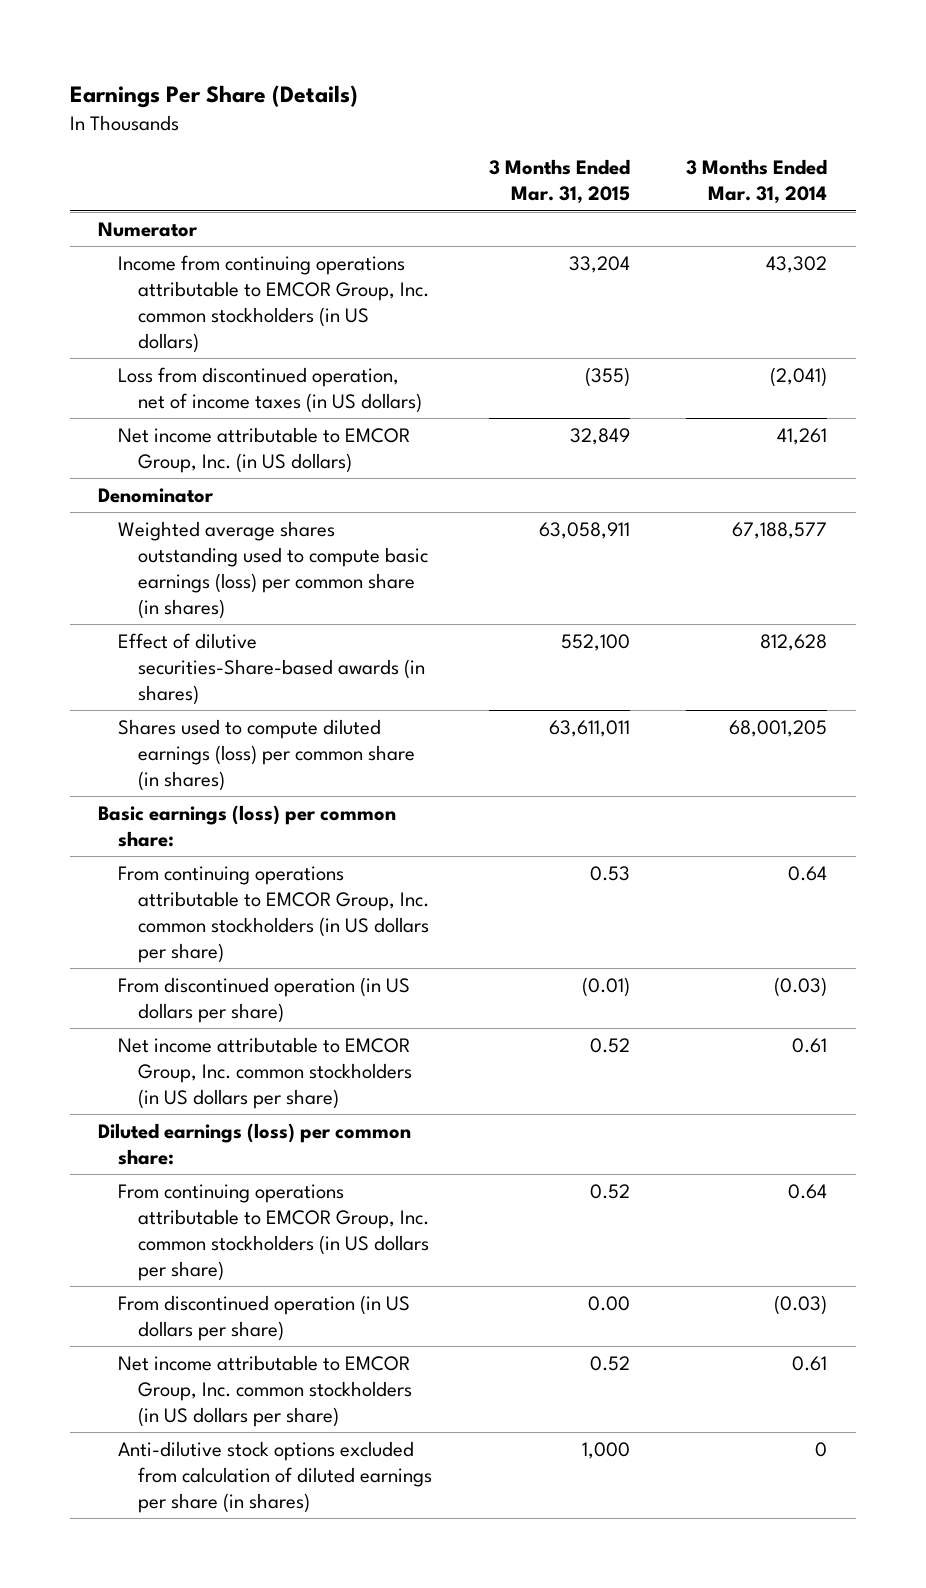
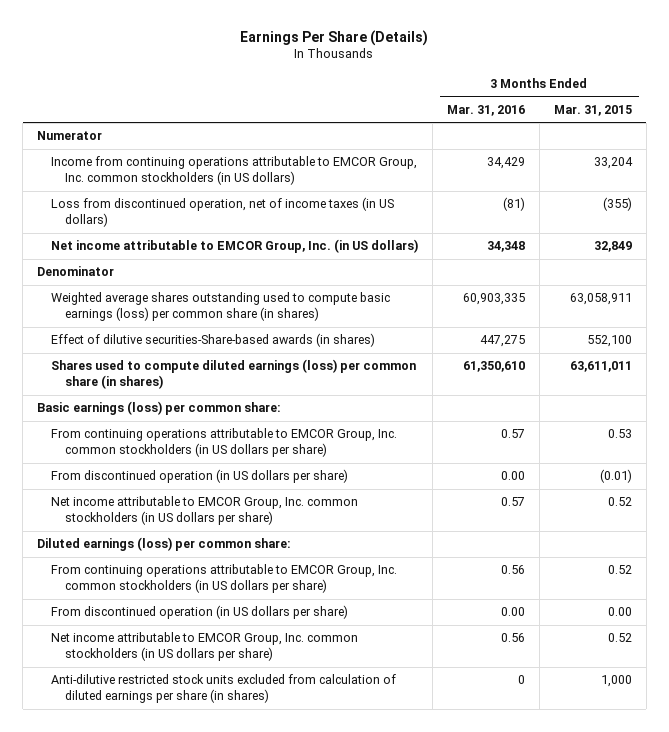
- | 3 Months Ended Mar. 31, 2015 | 3 Months Ended Mar. 31, 2014
+ | 3 Months Ended Mar. 31, 2016 | 3 Months Ended Mar. 31, 2015
- Anti-dilutive stock options excluded from calculation of diluted earnings per share (in shares) | 1,000 | 0
+ Anti-dilutive restricted stock units excluded from calculation of diluted earnings per share (in shares) | 0 | 1,000

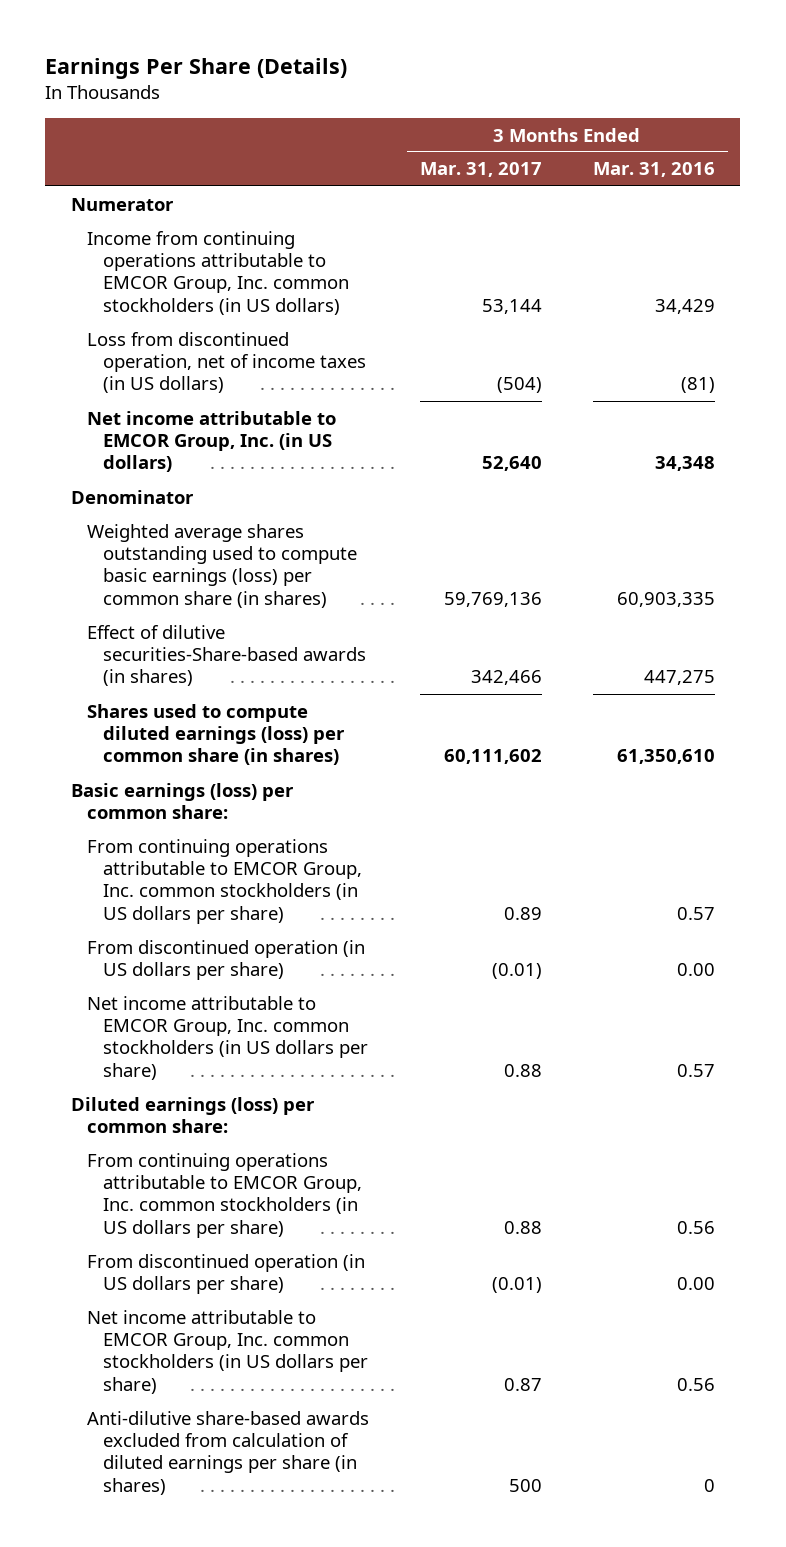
- | 3 Months Ended Mar. 31, 2016 | 3 Months Ended Mar. 31, 2015
+ | 3 Months Ended Mar. 31, 2017 | 3 Months Ended Mar. 31, 2016
- Anti-dilutive restricted stock units excluded from calculation of diluted earnings per share (in shares) | 0 | 1,000
+ Anti-dilutive share-based awards excluded from calculation of diluted earnings per share (in shares) | 500 | 0

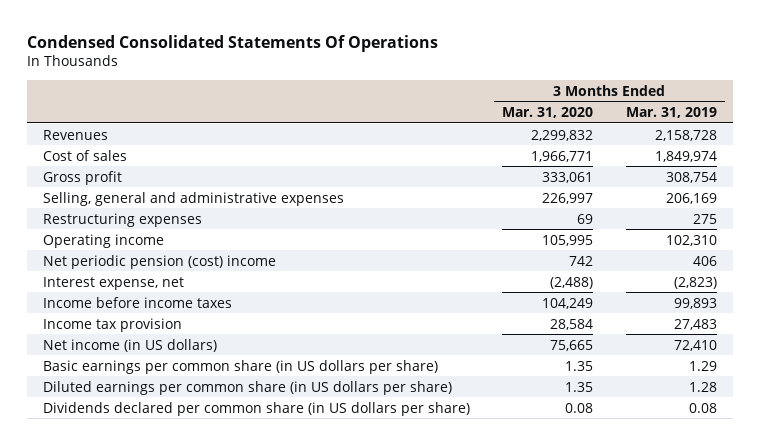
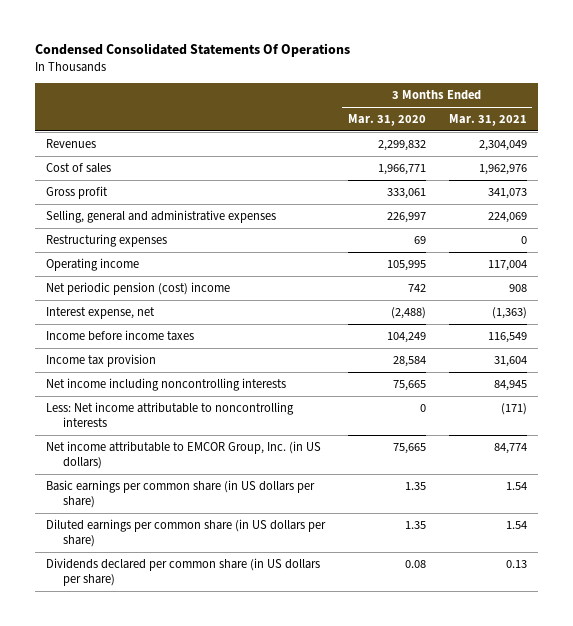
- | 3 Months Ended Mar. 31, 2020 | 3 Months Ended Mar. 31, 2019
+ | 3 Months Ended Mar. 31, 2020 | 3 Months Ended Mar. 31, 2021
- Net income (in US dollars) | 75,665 | 72,410
+ Net income including noncontrolling interests | 75,665 | 84,945
+ Less: Net income attributable to noncontrolling interests | 0 | (171)
+ Net income attributable to EMCOR Group, Inc. (in US dollars) | 75,665 | 84,774

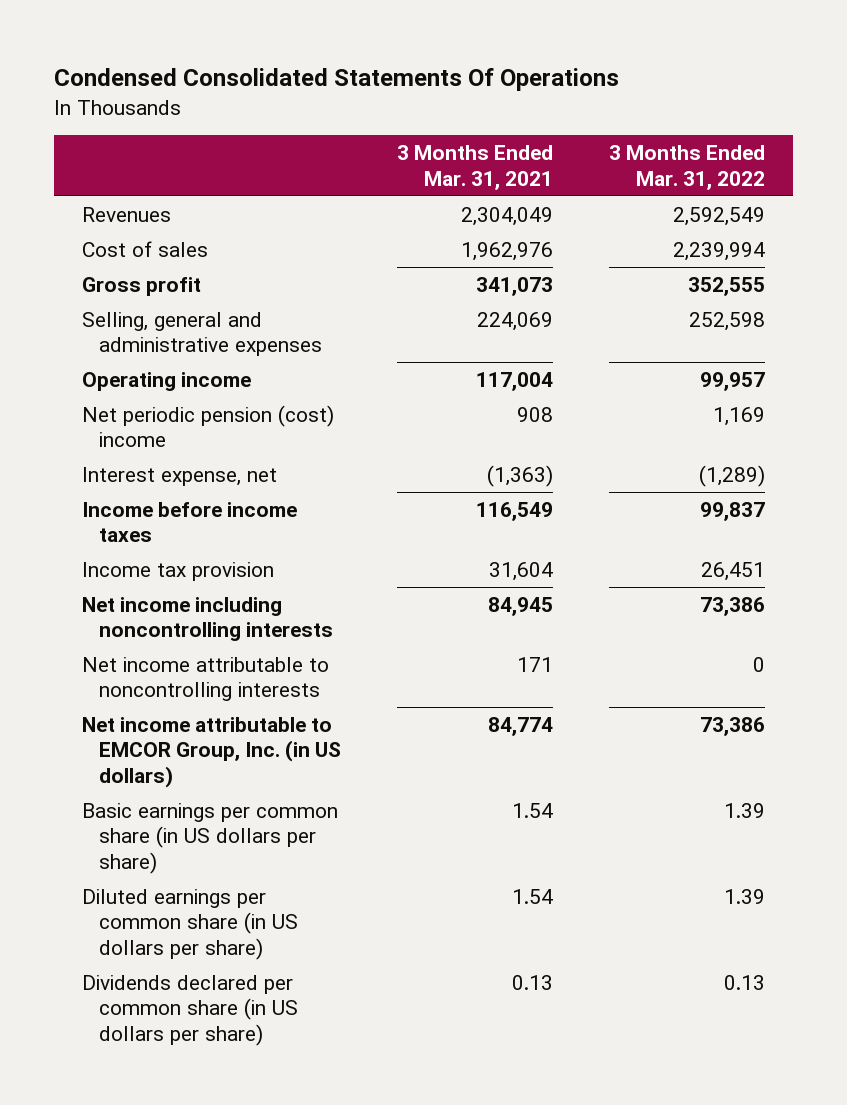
- | 3 Months Ended Mar. 31, 2020 | 3 Months Ended Mar. 31, 2021
+ | 3 Months Ended Mar. 31, 2021 | 3 Months Ended Mar. 31, 2022
- Restructuring expenses | 69 | 0
- Less: Net income attributable to noncontrolling interests | 0 | (171)
+ Net income attributable to noncontrolling interests | 171 | 0

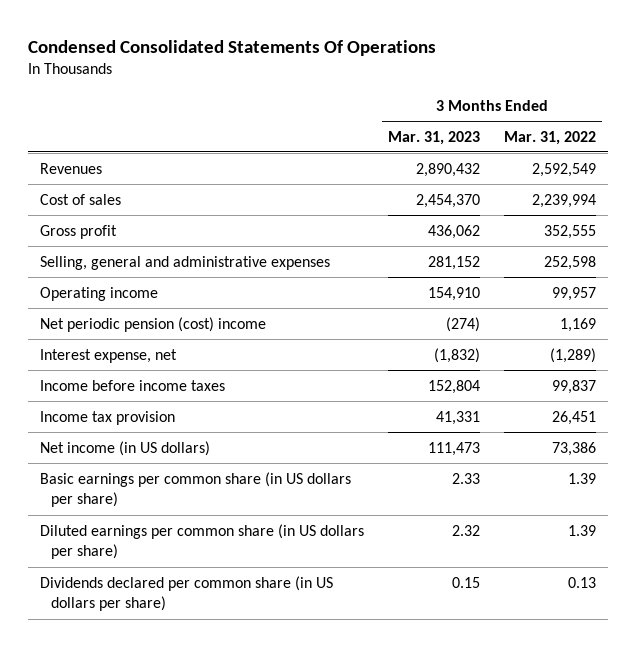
- | 3 Months Ended Mar. 31, 2021 | 3 Months Ended Mar. 31, 2022
+ | 3 Months Ended Mar. 31, 2023 | 3 Months Ended Mar. 31, 2022
- Net income including noncontrolling interests | 84,945 | 73,386
- Net income attributable to noncontrolling interests | 171 | 0
- Net income attributable to EMCOR Group, Inc. (in US dollars) | 84,774 | 73,386
+ Net income (in US dollars) | 111,473 | 73,386

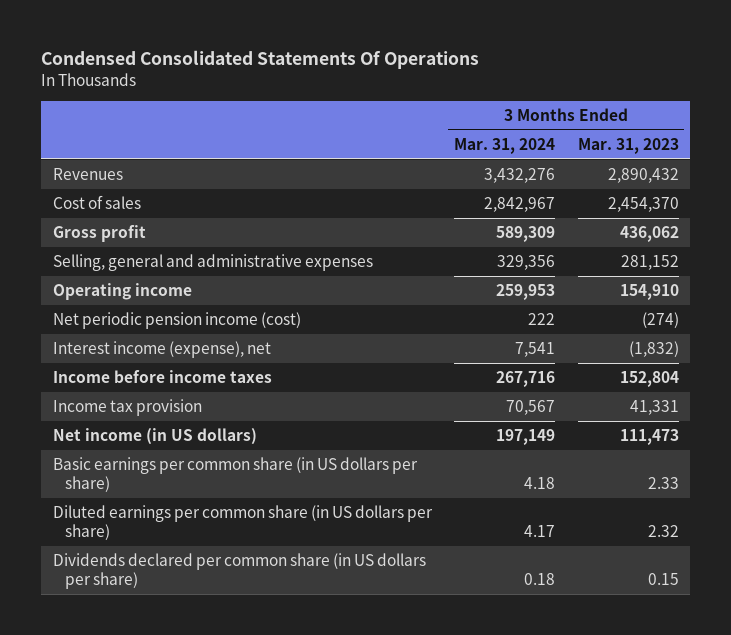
- | 3 Months Ended Mar. 31, 2023 | 3 Months Ended Mar. 31, 2022
+ | 3 Months Ended Mar. 31, 2024 | 3 Months Ended Mar. 31, 2023
- Net periodic pension (cost) income | (274) | 1,169
- Interest expense, net | (1,832) | (1,289)
+ Net periodic pension income (cost) | 222 | (274)
+ Interest income (expense), net | 7,541 | (1,832)

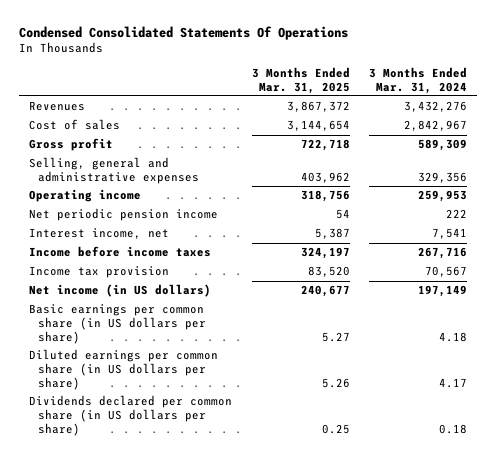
- | 3 Months Ended Mar. 31, 2024 | 3 Months Ended Mar. 31, 2023
+ | 3 Months Ended Mar. 31, 2025 | 3 Months Ended Mar. 31, 2024
- Net periodic pension income (cost) | 222 | (274)
- Interest income (expense), net | 7,541 | (1,832)
+ Net periodic pension income | 54 | 222
+ Interest income, net | 5,387 | 7,541

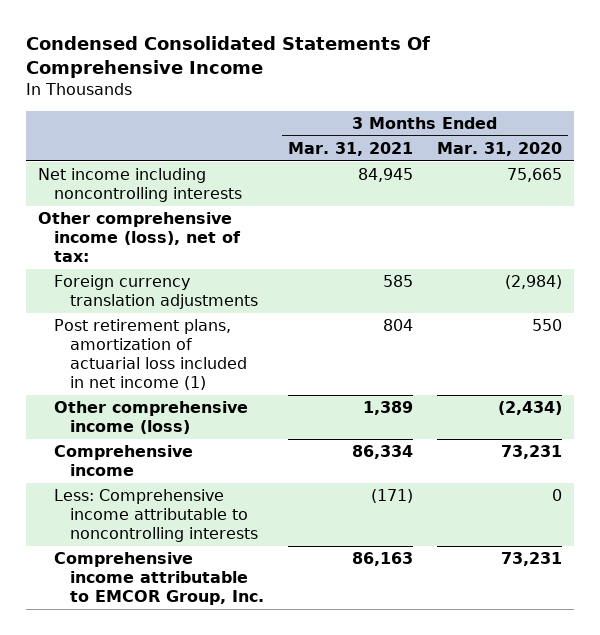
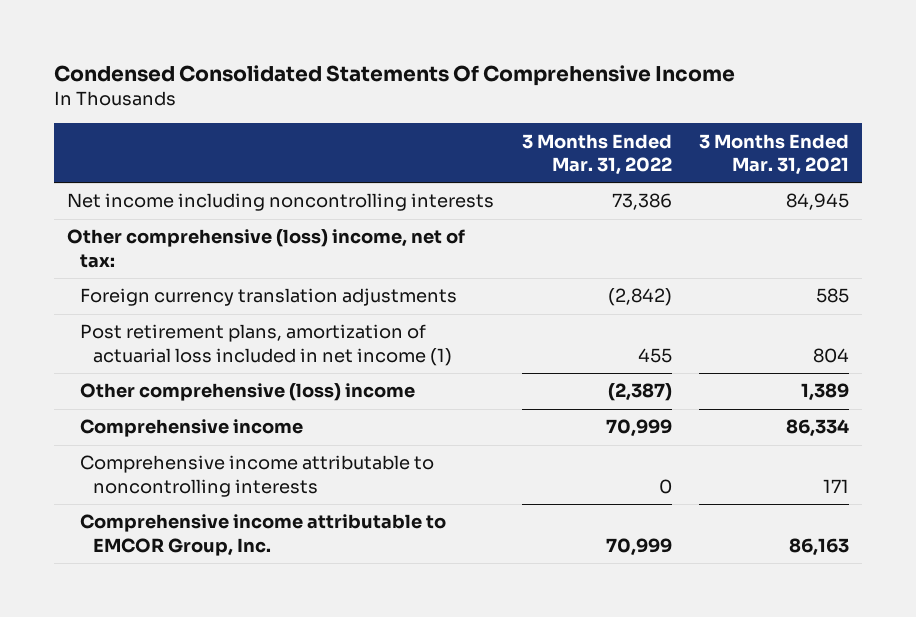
- | 3 Months Ended Mar. 31, 2021 | 3 Months Ended Mar. 31, 2020
+ | 3 Months Ended Mar. 31, 2022 | 3 Months Ended Mar. 31, 2021
- Other comprehensive income (loss), net of tax:
+ Other comprehensive (loss) income, net of tax:
- Other comprehensive income (loss) | 1,389 | (2,434)
+ Other comprehensive (loss) income | (2,387) | 1,389
- Less: Comprehensive income attributable to noncontrolling interests | (171) | 0
+ Comprehensive income attributable to noncontrolling interests | 0 | 171

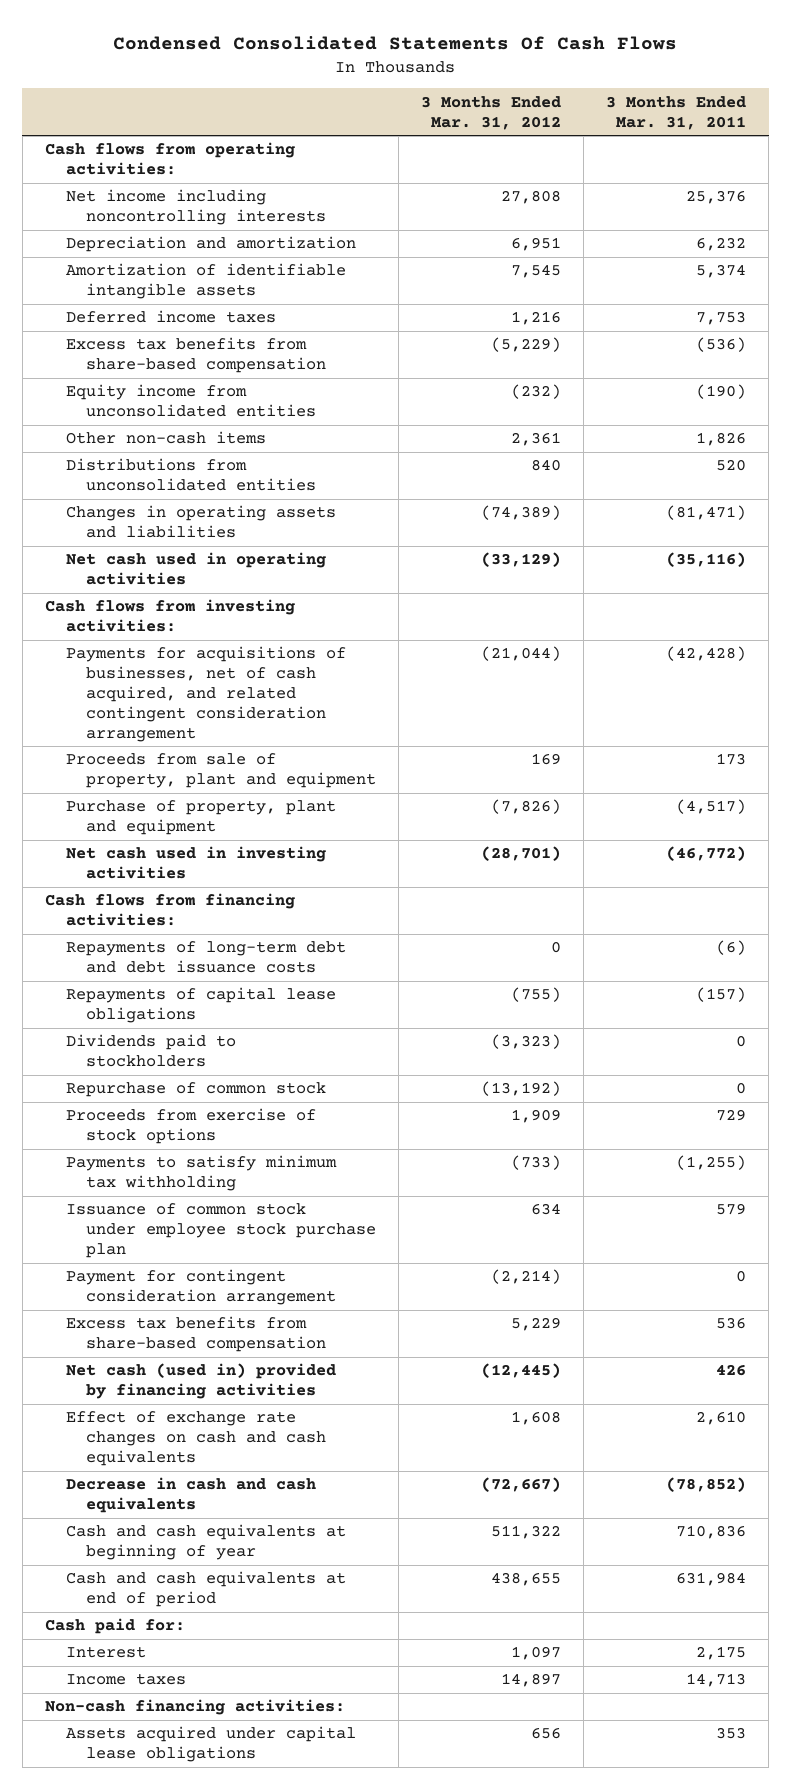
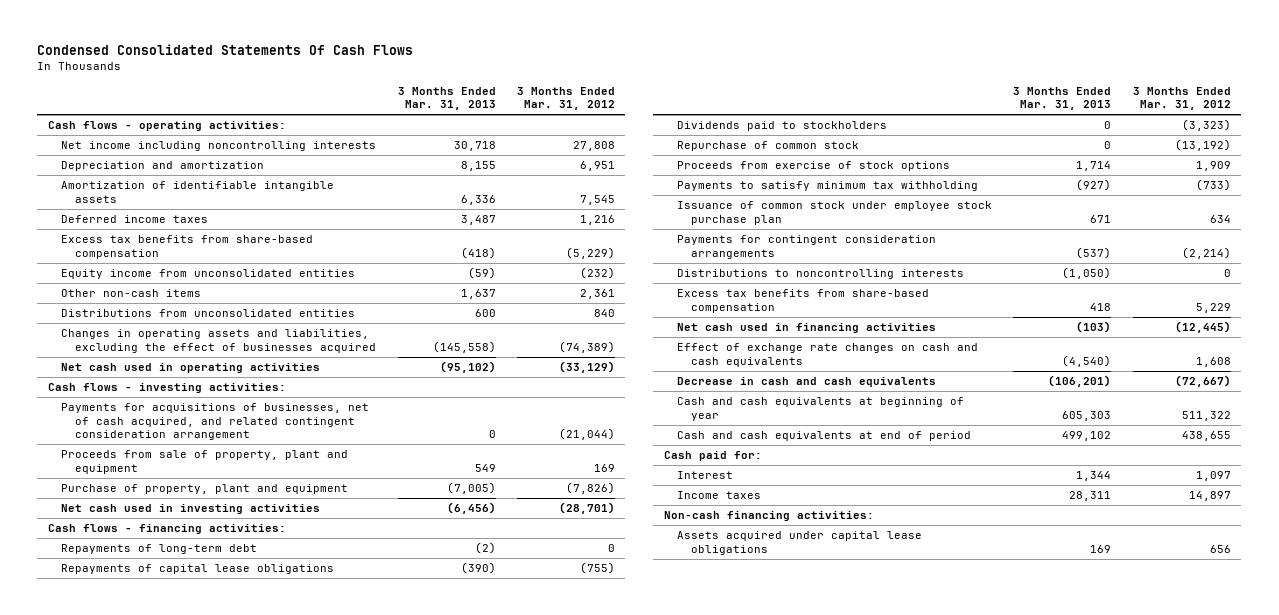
- | 3 Months Ended Mar. 31, 2012 | 3 Months Ended Mar. 31, 2011
+ | 3 Months Ended Mar. 31, 2013 | 3 Months Ended Mar. 31, 2012
- Cash flows from operating activities:
+ Cash flows - operating activities:
- Changes in operating assets and liabilities | (74,389) | (81,471)
+ Changes in operating assets and liabilities, excluding the effect of businesses acquired | (145,558) | (74,389)
- Cash flows from investing activities:
+ Cash flows - investing activities:
- Cash flows from financing activities:
- Repayments of long-term debt and debt issuance costs | 0 | (6)
+ Cash flows - financing activities:
+ Repayments of long-term debt | (2) | 0
- Payment for contingent consideration arrangement | (2,214) | 0
+ Payments for contingent consideration arrangements | (537) | (2,214)
+ Distributions to noncontrolling interests | (1,050) | 0
- Net cash (used in) provided by financing activities | (12,445) | 426
+ Net cash used in financing activities | (103) | (12,445)

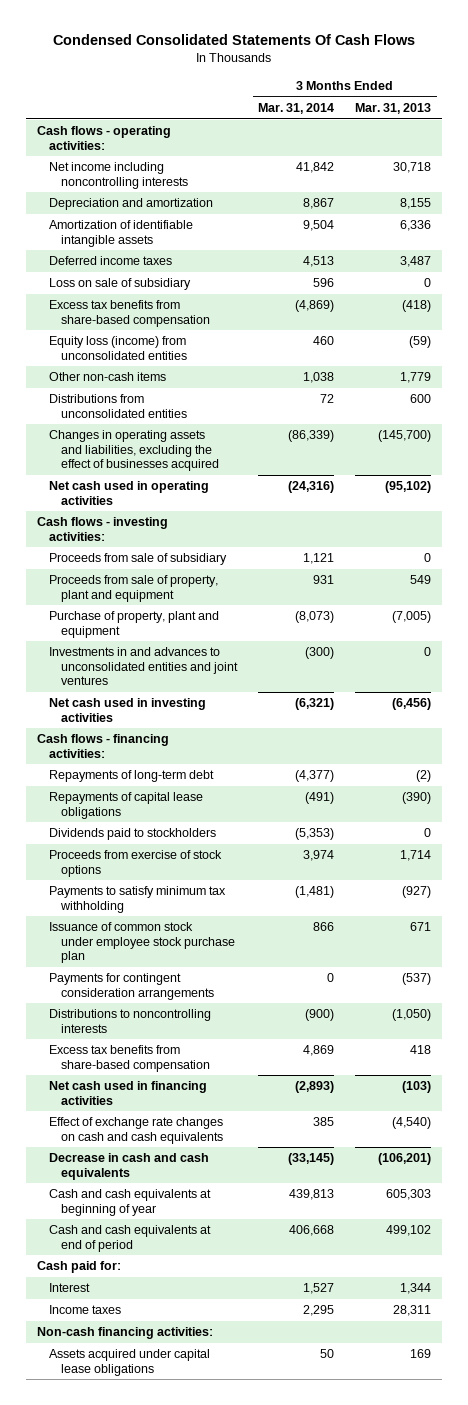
- | 3 Months Ended Mar. 31, 2013 | 3 Months Ended Mar. 31, 2012
+ | 3 Months Ended Mar. 31, 2014 | 3 Months Ended Mar. 31, 2013
+ Loss on sale of subsidiary | 596 | 0
- Equity income from unconsolidated entities | (59) | (232)
- Other non-cash items | 1,637 | 2,361
+ Equity loss (income) from unconsolidated entities | 460 | (59)
+ Other non-cash items | 1,038 | 1,779
- Changes in operating assets and liabilities, excluding the effect of businesses acquired | (145,558) | (74,389)
+ Changes in operating assets and liabilities, excluding the effect of businesses acquired | (86,339) | (145,700)
- Payments for acquisitions of businesses, net of cash acquired, and related contingent consideration arrangement | 0 | (21,044)
+ Proceeds from sale of subsidiary | 1,121 | 0
+ Investments in and advances to unconsolidated entities and joint ventures | (300) | 0
- Repurchase of common stock | 0 | (13,192)

